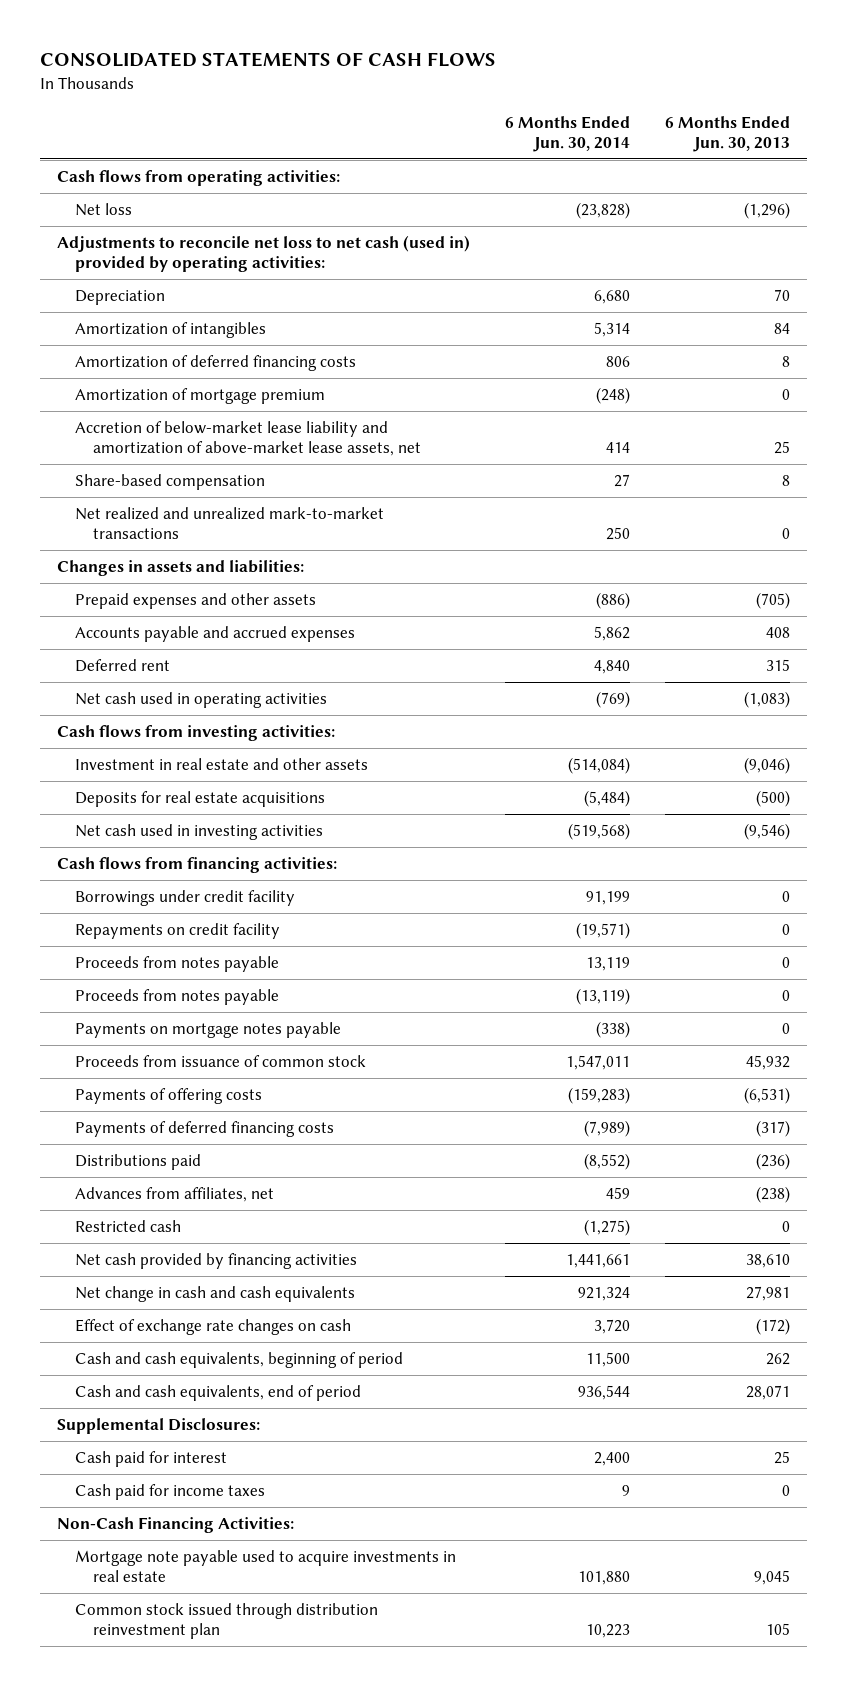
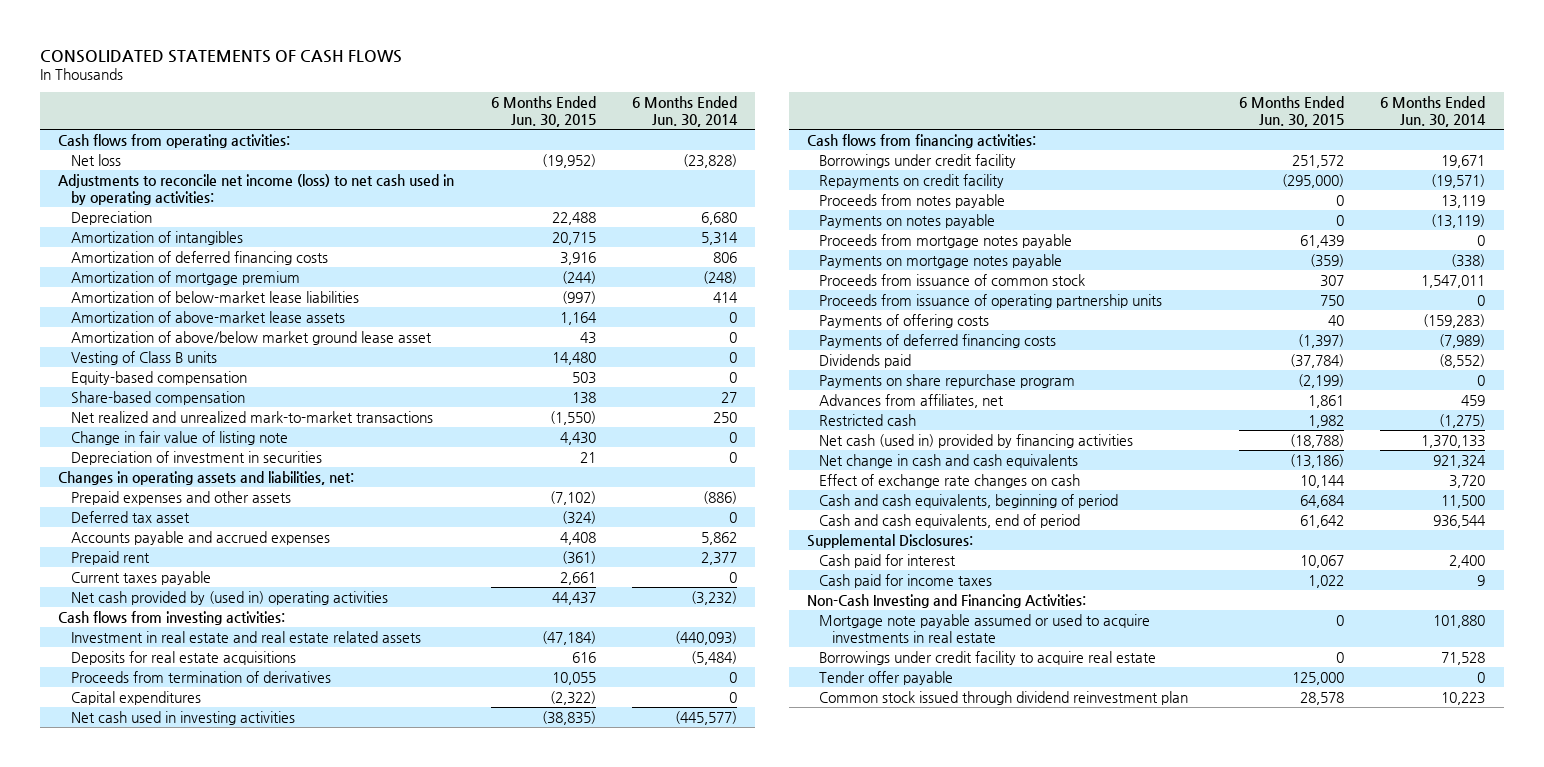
- | 6 Months Ended Jun. 30, 2014 | 6 Months Ended Jun. 30, 2013
+ | 6 Months Ended Jun. 30, 2015 | 6 Months Ended Jun. 30, 2014
- Adjustments to reconcile net loss to net cash (used in) provided by operating activities:
+ Adjustments to reconcile net income (loss) to net cash used in by operating activities:
- Accretion of below-market lease liability and amortization of above-market lease assets, net | 414 | 25
+ Amortization of below-market lease liabilities | (997) | 414
+ Amortization of above-market lease assets | 1,164 | 0
+ Amortization of above/below market ground lease asset | 43 | 0
+ Vesting of Class B units | 14,480 | 0
+ Equity-based compensation | 503 | 0
- Changes in assets and liabilities:
+ Change in fair value of listing note | 4,430 | 0
+ Depreciation of investment in securities | 21 | 0
+ Changes in operating assets and liabilities, net:
+ Deferred tax asset | (324) | 0
- Deferred rent | 4,840 | 315
- Net cash used in operating activities | (769) | (1,083)
+ Prepaid rent | (361) | 2,377
+ Current taxes payable | 2,661 | 0
+ Net cash provided by (used in) operating activities | 44,437 | (3,232)
- Investment in real estate and other assets | (514,084) | (9,046)
+ Investment in real estate and real estate related assets | (47,184) | (440,093)
- Net cash used in investing activities | (519,568) | (9,546)
+ Proceeds from termination of derivatives | 10,055 | 0
+ Capital expenditures | (2,322) | 0
+ Net cash used in investing activities | (38,835) | (445,577)
- Borrowings under credit facility | 91,199 | 0
+ Borrowings under credit facility | 251,572 | 19,671
- Proceeds from notes payable | (13,119) | 0
+ Payments on notes payable | 0 | (13,119)
+ Proceeds from mortgage notes payable | 61,439 | 0
+ Proceeds from issuance of operating partnership units | 750 | 0
- Distributions paid | (8,552) | (236)
+ Dividends paid | (37,784) | (8,552)
+ Payments on share repurchase program | (2,199) | 0
- Net cash provided by financing activities | 1,441,661 | 38,610
+ Net cash (used in) provided by financing activities | (18,788) | 1,370,133
- Non-Cash Financing Activities:
- Mortgage note payable used to acquire investments in real estate | 101,880 | 9,045
- Common stock issued through distribution reinvestment plan | 10,223 | 105
+ Non-Cash Investing and Financing Activities:
+ Mortgage note payable assumed or used to acquire investments in real estate | 0 | 101,880
+ Borrowings under credit facility to acquire real estate | 0 | 71,528
+ Tender offer payable | 125,000 | 0
+ Common stock issued through dividend reinvestment plan | 28,578 | 10,223

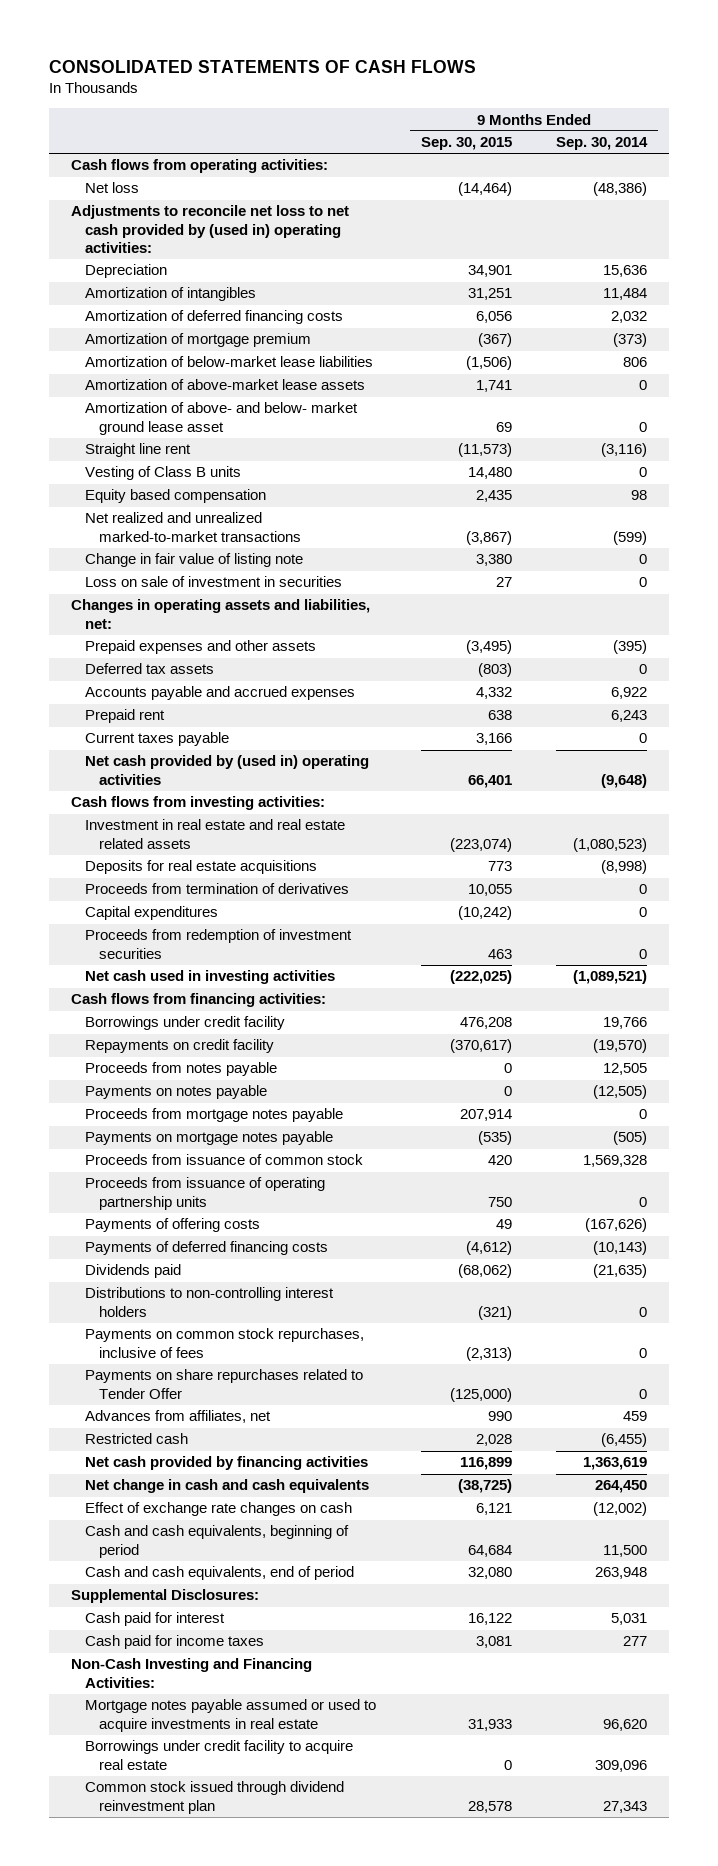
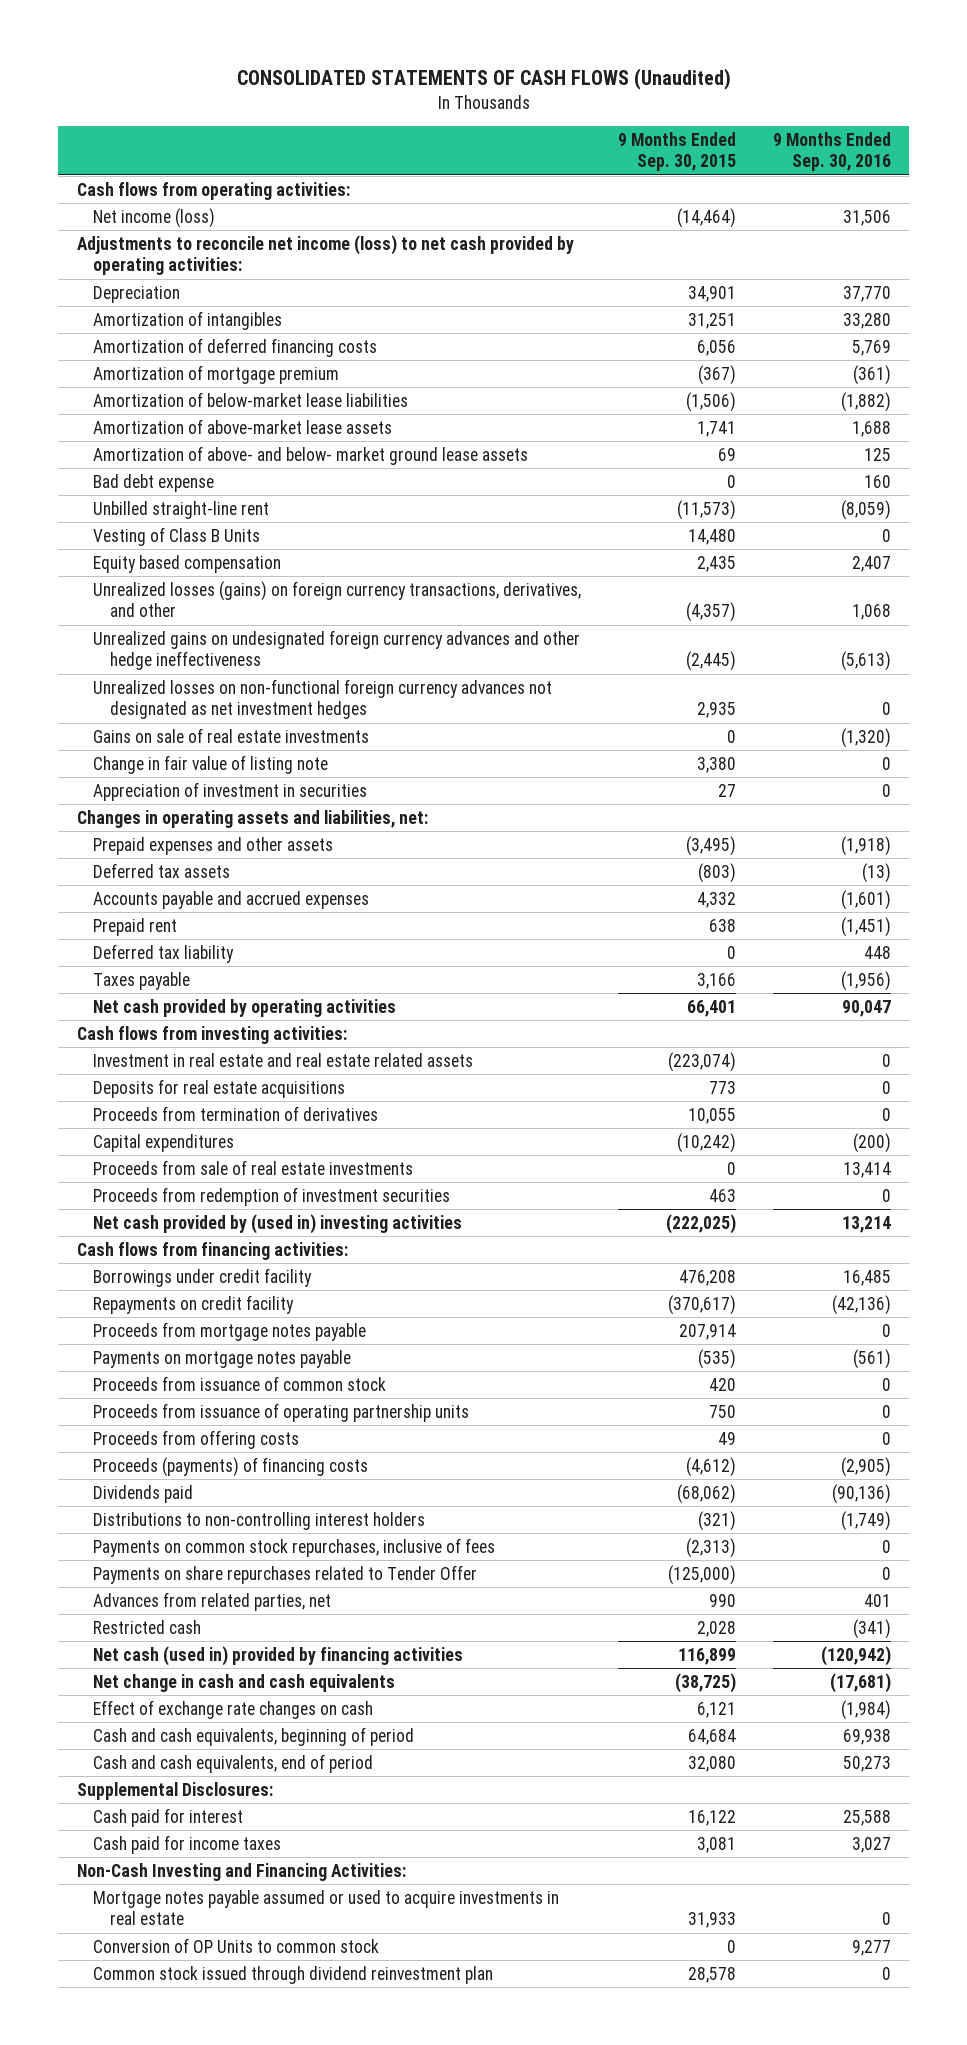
- CONSOLIDATED STATEMENTS OF CASH FLOWS
+ CONSOLIDATED STATEMENTS OF CASH FLOWS (Unaudited)
- | 9 Months Ended Sep. 30, 2015 | 9 Months Ended Sep. 30, 2014
+ | 9 Months Ended Sep. 30, 2015 | 9 Months Ended Sep. 30, 2016
- Net loss | (14,464) | (48,386)
- Adjustments to reconcile net loss to net cash provided by (used in) operating activities:
+ Net income (loss) | (14,464) | 31,506
+ Adjustments to reconcile net income (loss) to net cash provided by operating activities:
- Amortization of above- and below- market ground lease asset | 69 | 0
- Straight line rent | (11,573) | (3,116)
- Vesting of Class B units | 14,480 | 0
+ Amortization of above- and below- market ground lease assets | 69 | 125
+ Bad debt expense | 0 | 160
+ Unbilled straight-line rent | (11,573) | (8,059)
+ Vesting of Class B Units | 14,480 | 0
- Net realized and unrealized marked-to-market transactions | (3,867) | (599)
+ Unrealized losses (gains) on foreign currency transactions, derivatives, and other | (4,357) | 1,068
+ Unrealized gains on undesignated foreign currency advances and other hedge ineffectiveness | (2,445) | (5,613)
+ Unrealized losses on non-functional foreign currency advances not designated as net investment hedges | 2,935 | 0
+ Gains on sale of real estate investments | 0 | (1,320)
- Loss on sale of investment in securities | 27 | 0
+ Appreciation of investment in securities | 27 | 0
- Current taxes payable | 3,166 | 0
- Net cash provided by (used in) operating activities | 66,401 | (9,648)
+ Deferred tax liability | 0 | 448
+ Taxes payable | 3,166 | (1,956)
+ Net cash provided by operating activities | 66,401 | 90,047
+ Proceeds from sale of real estate investments | 0 | 13,414
- Net cash used in investing activities | (222,025) | (1,089,521)
+ Net cash provided by (used in) investing activities | (222,025) | 13,214
- Proceeds from notes payable | 0 | 12,505
- Payments on notes payable | 0 | (12,505)
- Payments of offering costs | 49 | (167,626)
- Payments of deferred financing costs | (4,612) | (10,143)
+ Proceeds from offering costs | 49 | 0
+ Proceeds (payments) of financing costs | (4,612) | (2,905)
- Advances from affiliates, net | 990 | 459
+ Advances from related parties, net | 990 | 401
- Net cash provided by financing activities | 116,899 | 1,363,619
+ Net cash (used in) provided by financing activities | 116,899 | (120,942)
- Borrowings under credit facility to acquire real estate | 0 | 309,096
+ Conversion of OP Units to common stock | 0 | 9,277

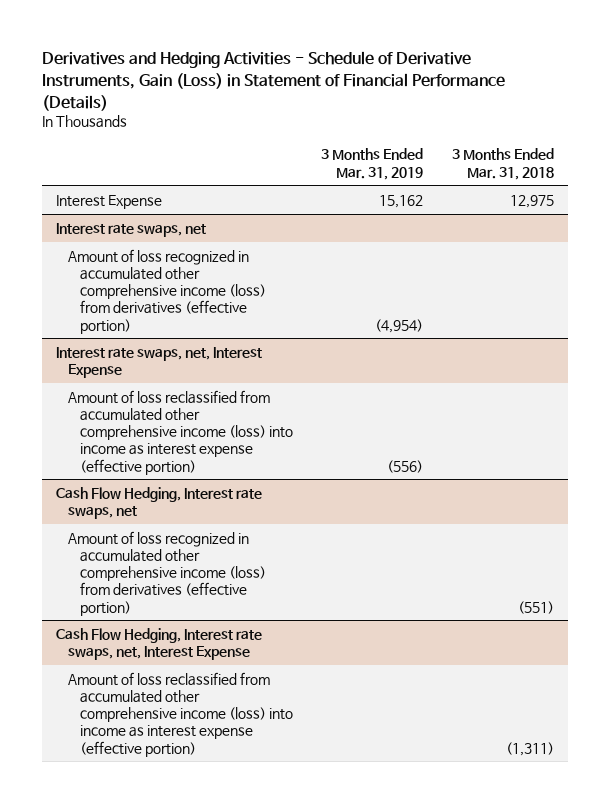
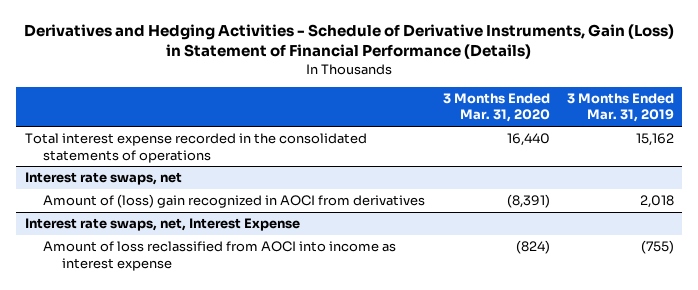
- | 3 Months Ended Mar. 31, 2019 | 3 Months Ended Mar. 31, 2018
+ | 3 Months Ended Mar. 31, 2020 | 3 Months Ended Mar. 31, 2019
- Interest Expense | 15,162 | 12,975
+ Total interest expense recorded in the consolidated statements of operations | 16,440 | 15,162
@ Interest rate swaps, net
- Amount of loss recognized in accumulated other comprehensive income (loss) from derivatives (effective portion) | (4,954) |
+ Amount of (loss) gain recognized in AOCI from derivatives | (8,391) | 2,018
@ Interest rate swaps, net, Interest Expense
- Amount of loss reclassified from accumulated other comprehensive income (loss) into income as interest expense (effective portion) | (556) |
- Cash Flow Hedging, Interest rate swaps, net
- Amount of loss recognized in accumulated other comprehensive income (loss) from derivatives (effective portion) | | (551)
- Cash Flow Hedging, Interest rate swaps, net, Interest Expense
- Amount of loss reclassified from accumulated other comprehensive income (loss) into income as interest expense (effective portion) | | (1,311)
@ Interest rate swaps, net, Interest Expense
+ Amount of loss reclassified from AOCI into income as interest expense | (824) | (755)

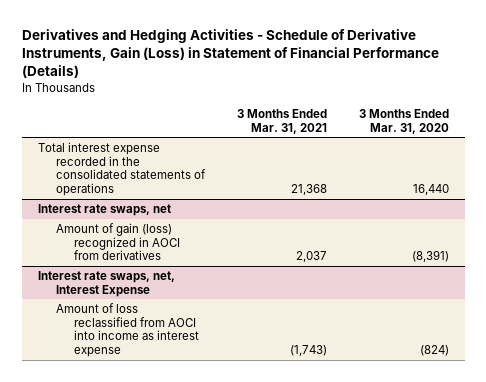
- | 3 Months Ended Mar. 31, 2020 | 3 Months Ended Mar. 31, 2019
+ | 3 Months Ended Mar. 31, 2021 | 3 Months Ended Mar. 31, 2020
@ Interest rate swaps, net
- Amount of (loss) gain recognized in AOCI from derivatives | (8,391) | 2,018
+ Amount of gain (loss) recognized in AOCI from derivatives | 2,037 | (8,391)

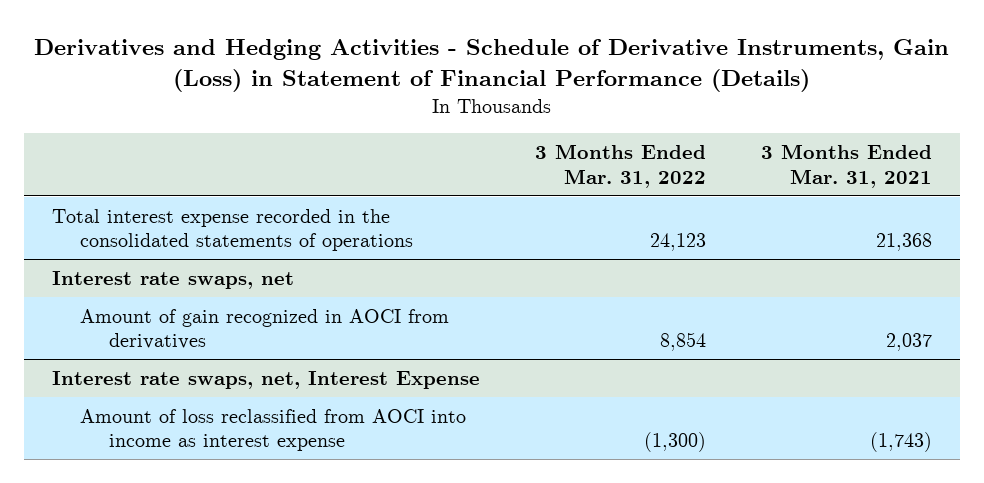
- | 3 Months Ended Mar. 31, 2021 | 3 Months Ended Mar. 31, 2020
+ | 3 Months Ended Mar. 31, 2022 | 3 Months Ended Mar. 31, 2021
@ Interest rate swaps, net
- Amount of gain (loss) recognized in AOCI from derivatives | 2,037 | (8,391)
+ Amount of gain recognized in AOCI from derivatives | 8,854 | 2,037

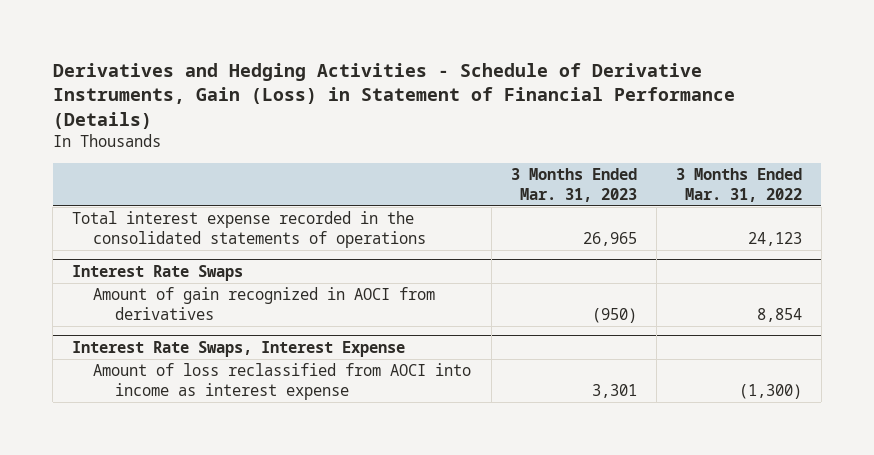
- | 3 Months Ended Mar. 31, 2022 | 3 Months Ended Mar. 31, 2021
+ | 3 Months Ended Mar. 31, 2023 | 3 Months Ended Mar. 31, 2022
- Interest rate swaps, net
+ Interest Rate Swaps
- Interest rate swaps, net, Interest Expense
+ Interest Rate Swaps, Interest Expense

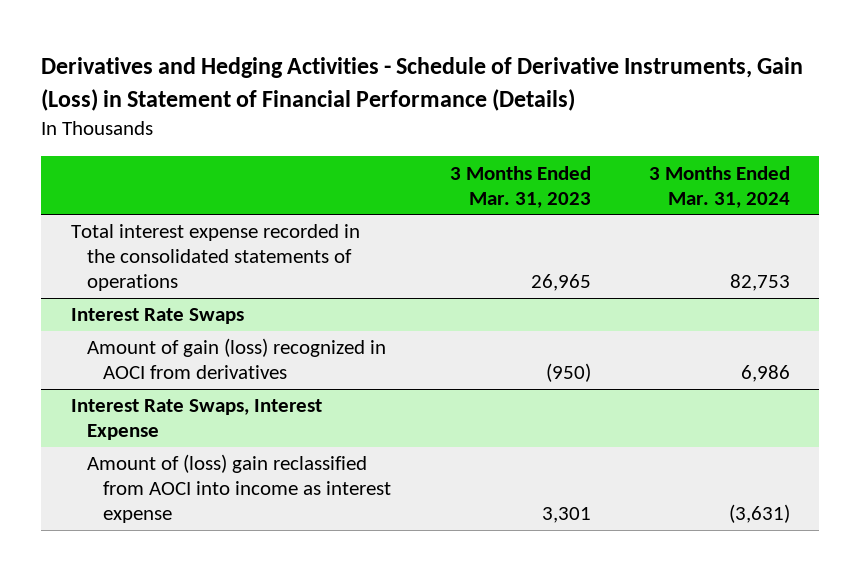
- | 3 Months Ended Mar. 31, 2023 | 3 Months Ended Mar. 31, 2022
+ | 3 Months Ended Mar. 31, 2023 | 3 Months Ended Mar. 31, 2024
@ Interest Rate Swaps
- Amount of gain recognized in AOCI from derivatives | (950) | 8,854
+ Amount of gain (loss) recognized in AOCI from derivatives | (950) | 6,986
@ Interest Rate Swaps, Interest Expense
- Amount of loss reclassified from AOCI into income as interest expense | 3,301 | (1,300)
+ Amount of (loss) gain reclassified from AOCI into income as interest expense | 3,301 | (3,631)

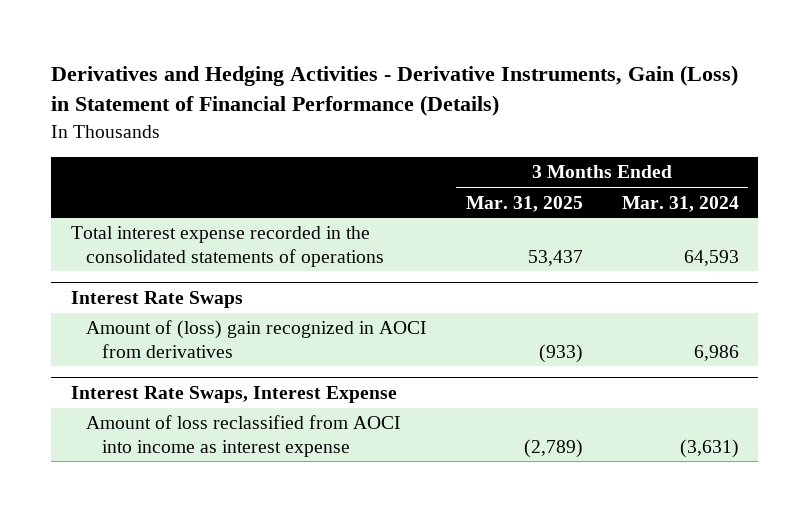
- Derivatives and Hedging Activities - Schedule of Derivative Instruments, Gain (Loss) in Statement of Financial Performance (Details)
+ Derivatives and Hedging Activities - Derivative Instruments, Gain (Loss) in Statement of Financial Performance (Details)
- | 3 Months Ended Mar. 31, 2023 | 3 Months Ended Mar. 31, 2024
+ | 3 Months Ended Mar. 31, 2025 | 3 Months Ended Mar. 31, 2024
- Total interest expense recorded in the consolidated statements of operations | 26,965 | 82,753
+ Total interest expense recorded in the consolidated statements of operations | 53,437 | 64,593
@ Interest Rate Swaps
- Amount of gain (loss) recognized in AOCI from derivatives | (950) | 6,986
+ Amount of (loss) gain recognized in AOCI from derivatives | (933) | 6,986
@ Interest Rate Swaps, Interest Expense
- Amount of (loss) gain reclassified from AOCI into income as interest expense | 3,301 | (3,631)
+ Amount of loss reclassified from AOCI into income as interest expense | (2,789) | (3,631)

